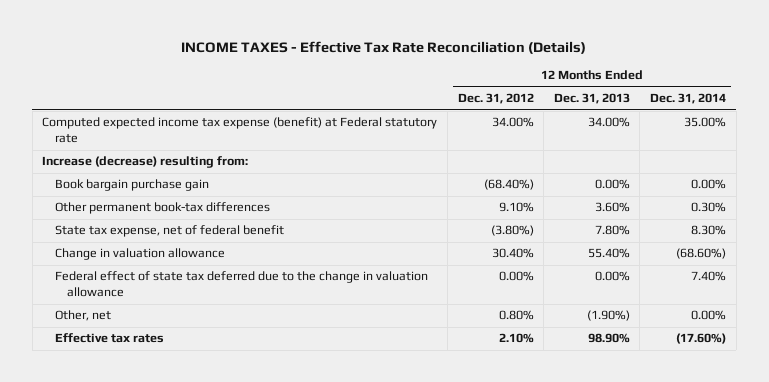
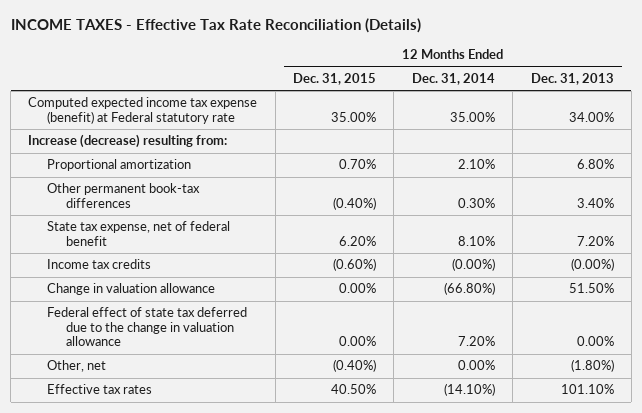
- | 12 Months Ended Dec. 31, 2012 | 12 Months Ended Dec. 31, 2013 | 12 Months Ended Dec. 31, 2014
+ | 12 Months Ended Dec. 31, 2015 | 12 Months Ended Dec. 31, 2014 | 12 Months Ended Dec. 31, 2013
- Book bargain purchase gain | (68.40%) | 0.00% | 0.00%
- Other permanent book-tax differences | 9.10% | 3.60% | 0.30%
- State tax expense, net of federal benefit | (3.80%) | 7.80% | 8.30%
- Change in valuation allowance | 30.40% | 55.40% | (68.60%)
- Federal effect of state tax deferred due to the change in valuation allowance | 0.00% | 0.00% | 7.40%
- Other, net | 0.80% | (1.90%) | 0.00%
- Effective tax rates | 2.10% | 98.90% | (17.60%)
+ Proportional amortization | 0.70% | 2.10% | 6.80%
+ Other permanent book-tax differences | (0.40%) | 0.30% | 3.40%
+ State tax expense, net of federal benefit | 6.20% | 8.10% | 7.20%
+ Income tax credits | (0.60%) | (0.00%) | (0.00%)
+ Change in valuation allowance | 0.00% | (66.80%) | 51.50%
+ Federal effect of state tax deferred due to the change in valuation allowance | 0.00% | 7.20% | 0.00%
+ Other, net | (0.40%) | 0.00% | (1.80%)
+ Effective tax rates | 40.50% | (14.10%) | 101.10%

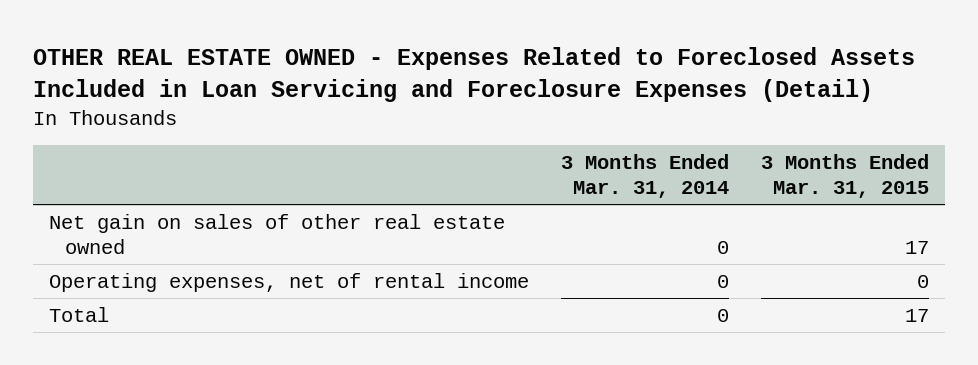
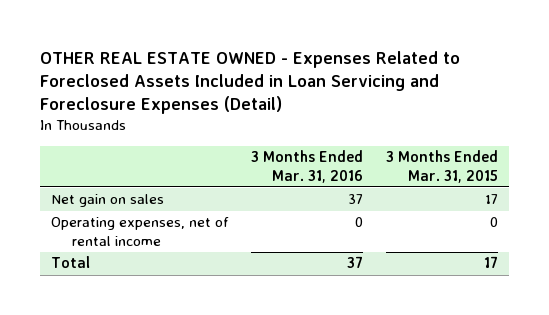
- | 3 Months Ended Mar. 31, 2014 | 3 Months Ended Mar. 31, 2015
+ | 3 Months Ended Mar. 31, 2016 | 3 Months Ended Mar. 31, 2015
- Net gain on sales of other real estate owned | 0 | 17
+ Net gain on sales | 37 | 17

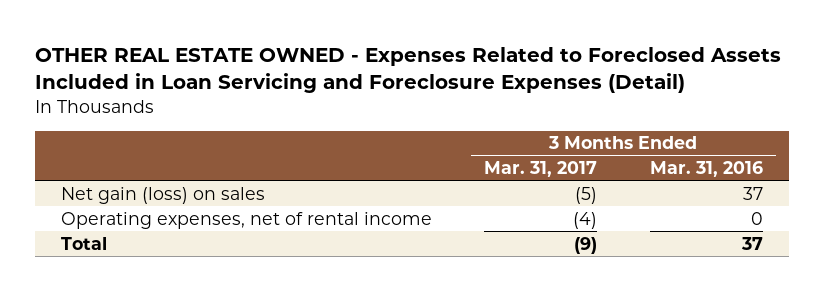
- | 3 Months Ended Mar. 31, 2016 | 3 Months Ended Mar. 31, 2015
+ | 3 Months Ended Mar. 31, 2017 | 3 Months Ended Mar. 31, 2016
- Net gain on sales | 37 | 17
+ Net gain (loss) on sales | (5) | 37

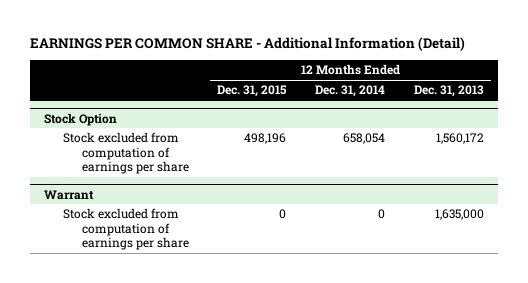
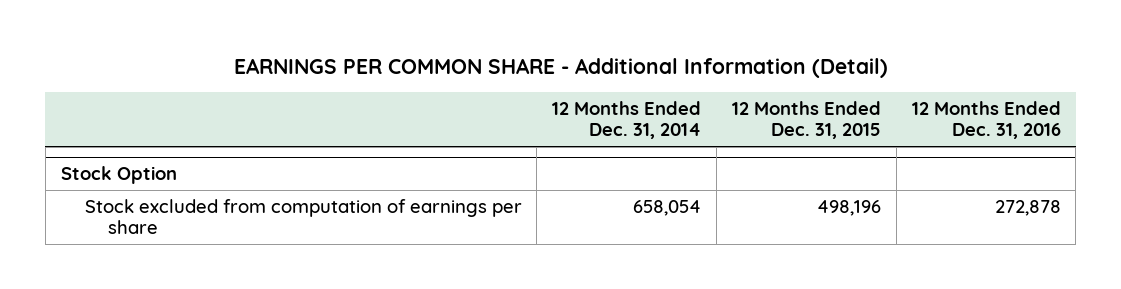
- | 12 Months Ended Dec. 31, 2015 | 12 Months Ended Dec. 31, 2014 | 12 Months Ended Dec. 31, 2013
+ | 12 Months Ended Dec. 31, 2014 | 12 Months Ended Dec. 31, 2015 | 12 Months Ended Dec. 31, 2016
- Warrant
- Stock excluded from computation of earnings per share | 0 | 0 | 1,635,000

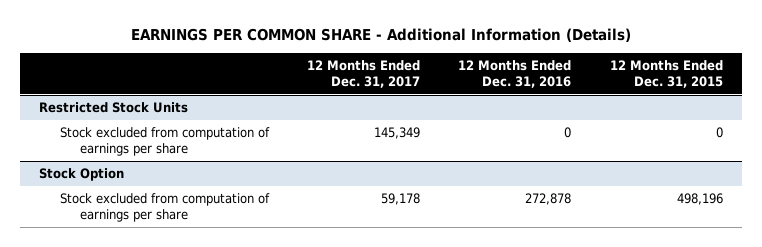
- EARNINGS PER COMMON SHARE - Additional Information (Detail)
+ EARNINGS PER COMMON SHARE - Additional Information (Details)
- | 12 Months Ended Dec. 31, 2014 | 12 Months Ended Dec. 31, 2015 | 12 Months Ended Dec. 31, 2016
+ | 12 Months Ended Dec. 31, 2017 | 12 Months Ended Dec. 31, 2016 | 12 Months Ended Dec. 31, 2015
+ Restricted Stock Units
+ Stock excluded from computation of earnings per share | 145,349 | 0 | 0

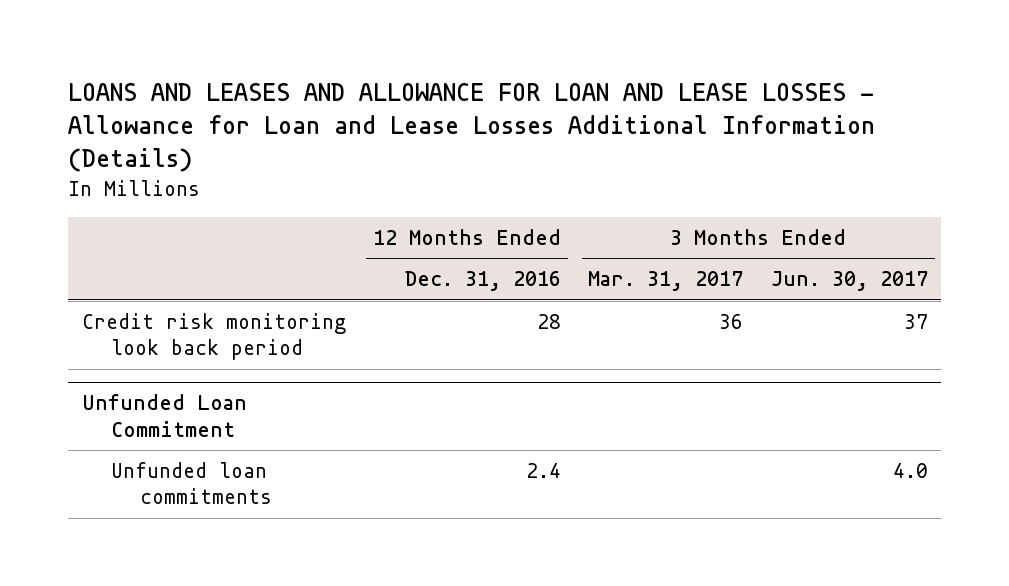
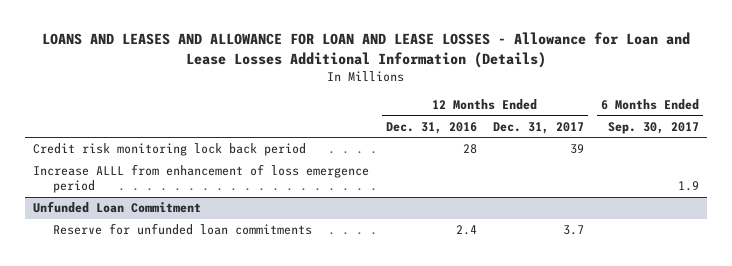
- | 12 Months Ended Dec. 31, 2016 | 3 Months Ended Mar. 31, 2017 | 3 Months Ended Jun. 30, 2017
+ | 12 Months Ended Dec. 31, 2016 | 12 Months Ended Dec. 31, 2017 | 6 Months Ended Sep. 30, 2017
- Credit risk monitoring look back period | 28 | 36 | 37
+ Credit risk monitoring lock back period | 28 | 39 |
+ Increase ALLL from enhancement of loss emergence period | | | 1.9
@ Unfunded Loan Commitment
- Unfunded loan commitments | 2.4 | | 4.0
+ Reserve for unfunded loan commitments | 2.4 | 3.7 |

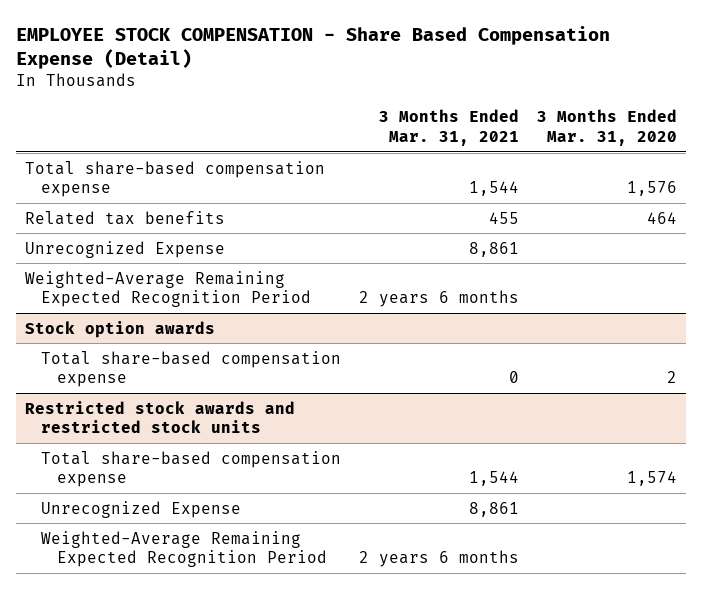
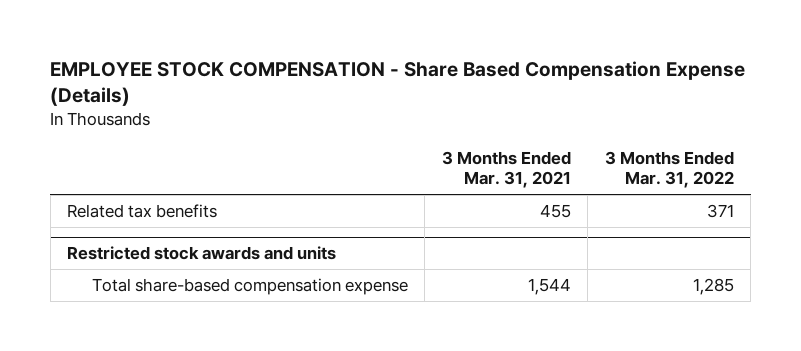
- EMPLOYEE STOCK COMPENSATION - Share Based Compensation Expense (Detail)
+ EMPLOYEE STOCK COMPENSATION - Share Based Compensation Expense (Details)
- | 3 Months Ended Mar. 31, 2021 | 3 Months Ended Mar. 31, 2020
+ | 3 Months Ended Mar. 31, 2021 | 3 Months Ended Mar. 31, 2022
- Total share-based compensation expense | 1,544 | 1,576
- Unrecognized Expense | 8,861 |
- Weighted-Average Remaining Expected Recognition Period | 2 years 6 months |
- Stock option awards
- Total share-based compensation expense | 0 | 2
- Restricted stock awards and restricted stock units
+ Restricted stock awards and units
- Unrecognized Expense | 8,861 |
- Weighted-Average Remaining Expected Recognition Period | 2 years 6 months |

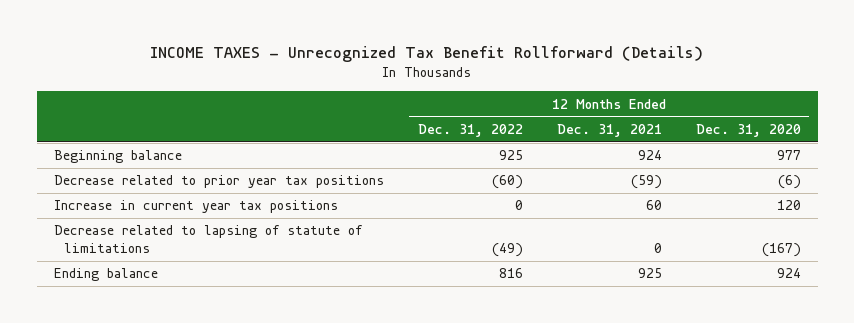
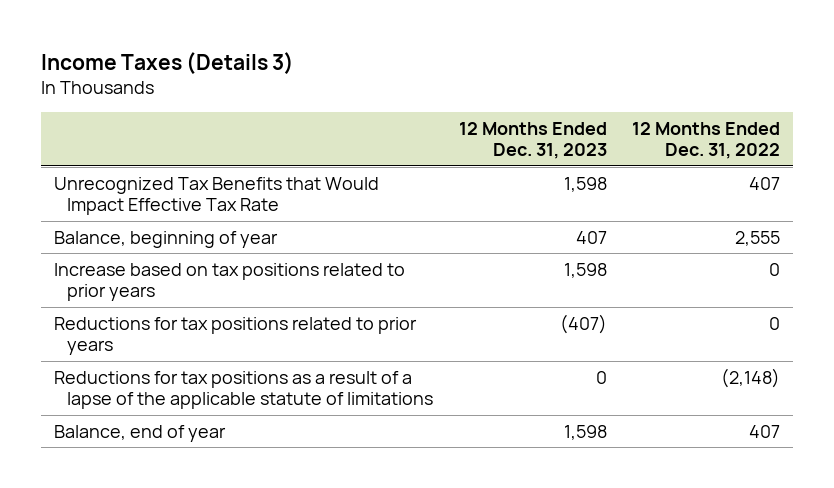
- INCOME TAXES - Unrecognized Tax Benefit Rollforward (Details)
+ Income Taxes (Details 3)
- | 12 Months Ended Dec. 31, 2022 | 12 Months Ended Dec. 31, 2021 | 12 Months Ended Dec. 31, 2020
+ | 12 Months Ended Dec. 31, 2023 | 12 Months Ended Dec. 31, 2022
- Beginning balance | 925 | 924 | 977
- Decrease related to prior year tax positions | (60) | (59) | (6)
- Increase in current year tax positions | 0 | 60 | 120
- Decrease related to lapsing of statute of limitations | (49) | 0 | (167)
- Ending balance | 816 | 925 | 924
+ Unrecognized Tax Benefits that Would Impact Effective Tax Rate | 1,598 | 407
+ Balance, beginning of year | 407 | 2,555
+ Increase based on tax positions related to prior years | 1,598 | 0
+ Reductions for tax positions related to prior years | (407) | 0
+ Reductions for tax positions as a result of a lapse of the applicable statute of limitations | 0 | (2,148)
+ Balance, end of year | 1,598 | 407

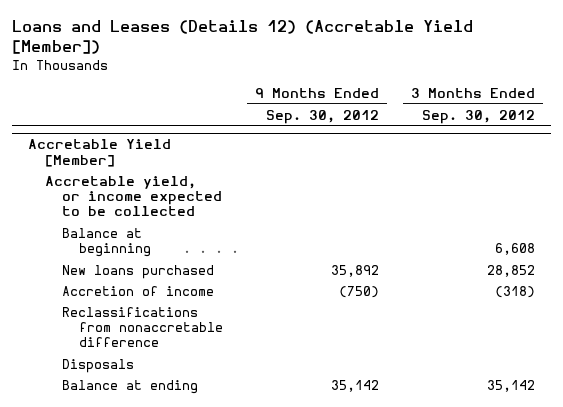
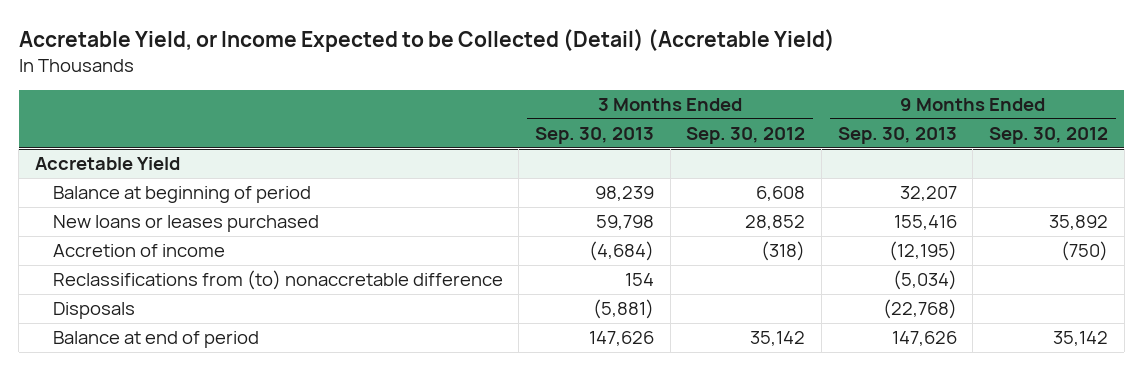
- Loans and Leases (Details 12) (Accretable Yield [Member])
+ Accretable Yield, or Income Expected to be Collected (Detail) (Accretable Yield)
- | 9 Months Ended Sep. 30, 2012 | 3 Months Ended Sep. 30, 2012
+ | 3 Months Ended Sep. 30, 2013 | 3 Months Ended Sep. 30, 2012 | 9 Months Ended Sep. 30, 2013 | 9 Months Ended Sep. 30, 2012
- Accretable Yield [Member]
- Accretable yield, or income expected to be collected
- Balance at beginning | | 6,608
- New loans purchased | 35,892 | 28,852
+ Accretable Yield
+ Balance at beginning of period | 98,239 | 6,608 | 32,207 |
+ New loans or leases purchased | 59,798 | 28,852 | 155,416 | 35,892
- Reclassifications from nonaccretable difference
+ Reclassifications from (to) nonaccretable difference | 154 | | (5,034) |
- Balance at ending | 35,142 | 35,142
+ Balance at end of period | 147,626 | 35,142 | 147,626 | 35,142

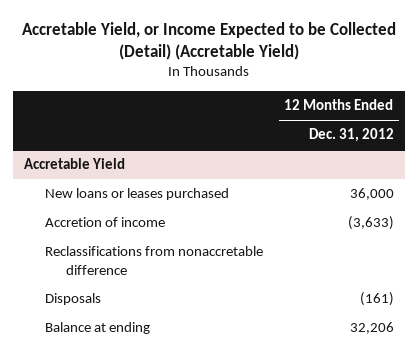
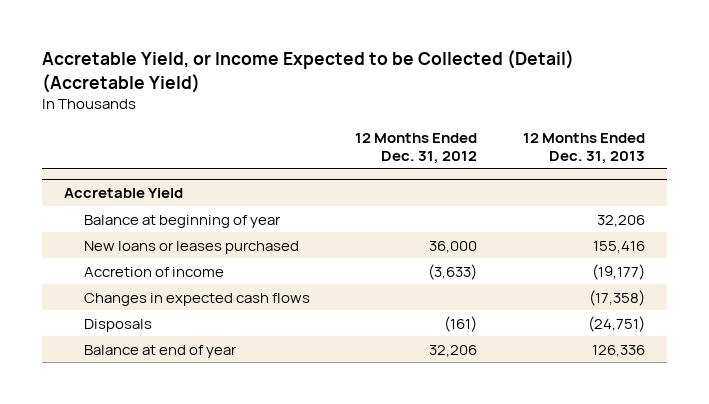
- | 12 Months Ended Dec. 31, 2012
+ | 12 Months Ended Dec. 31, 2012 | 12 Months Ended Dec. 31, 2013
@ Accretable Yield
+ Balance at beginning of year | | 32,206
- Reclassifications from nonaccretable difference
+ Changes in expected cash flows | | (17,358)
- Balance at ending | 32,206
+ Balance at end of year | 32,206 | 126,336

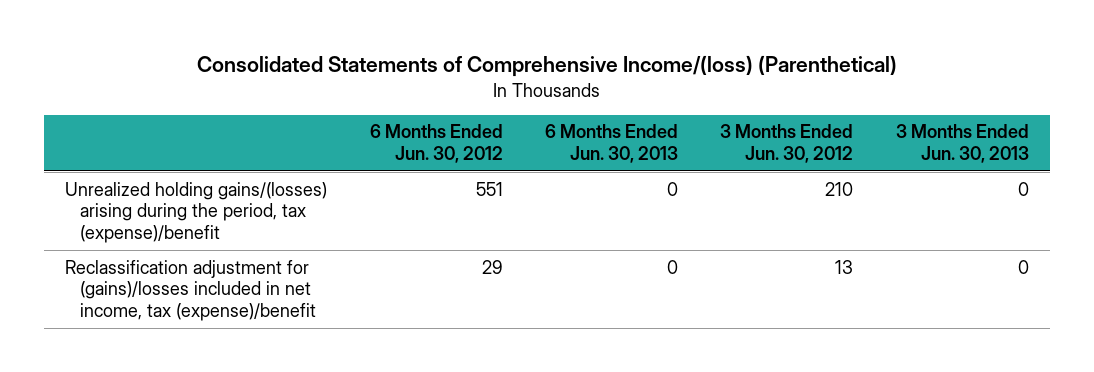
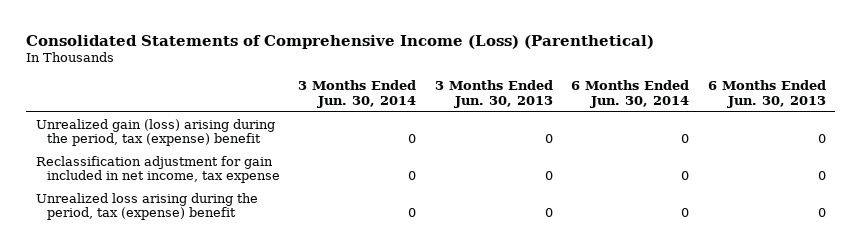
- Consolidated Statements of Comprehensive Income/(loss) (Parenthetical)
+ Consolidated Statements of Comprehensive Income (Loss) (Parenthetical)
- | 6 Months Ended Jun. 30, 2012 | 6 Months Ended Jun. 30, 2013 | 3 Months Ended Jun. 30, 2012 | 3 Months Ended Jun. 30, 2013
+ | 3 Months Ended Jun. 30, 2014 | 3 Months Ended Jun. 30, 2013 | 6 Months Ended Jun. 30, 2014 | 6 Months Ended Jun. 30, 2013
- Unrealized holding gains/(losses) arising during the period, tax (expense)/benefit | 551 | 0 | 210 | 0
- Reclassification adjustment for (gains)/losses included in net income, tax (expense)/benefit | 29 | 0 | 13 | 0
+ Unrealized gain (loss) arising during the period, tax (expense) benefit | 0 | 0 | 0 | 0
+ Reclassification adjustment for gain included in net income, tax expense | 0 | 0 | 0 | 0
+ Unrealized loss arising during the period, tax (expense) benefit | 0 | 0 | 0 | 0

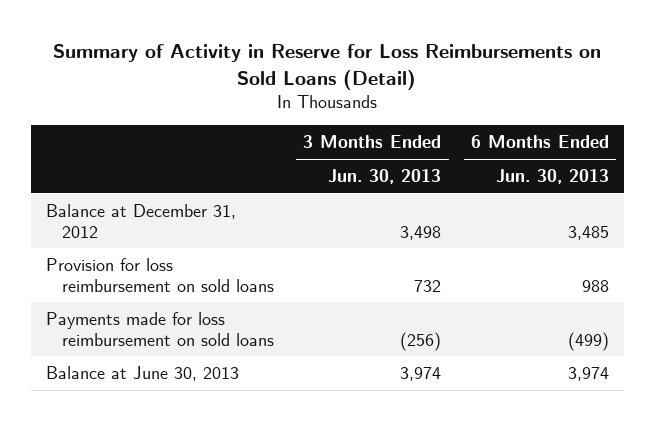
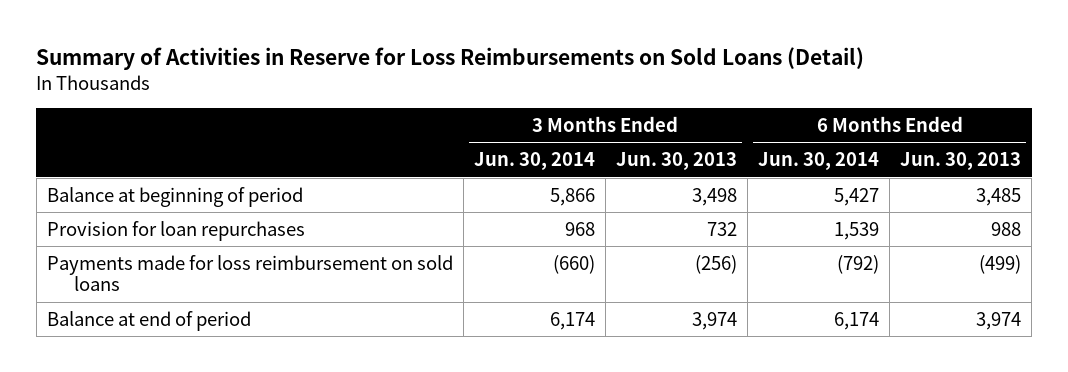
- Summary of Activity in Reserve for Loss Reimbursements on Sold Loans (Detail)
+ Summary of Activities in Reserve for Loss Reimbursements on Sold Loans (Detail)
- | 3 Months Ended Jun. 30, 2013 | 6 Months Ended Jun. 30, 2013
+ | 3 Months Ended Jun. 30, 2014 | 3 Months Ended Jun. 30, 2013 | 6 Months Ended Jun. 30, 2014 | 6 Months Ended Jun. 30, 2013
- Balance at December 31, 2012 | 3,498 | 3,485
- Provision for loss reimbursement on sold loans | 732 | 988
+ Balance at beginning of period | 5,866 | 3,498 | 5,427 | 3,485
+ Provision for loan repurchases | 968 | 732 | 1,539 | 988
- Balance at June 30, 2013 | 3,974 | 3,974
+ Balance at end of period | 6,174 | 3,974 | 6,174 | 3,974

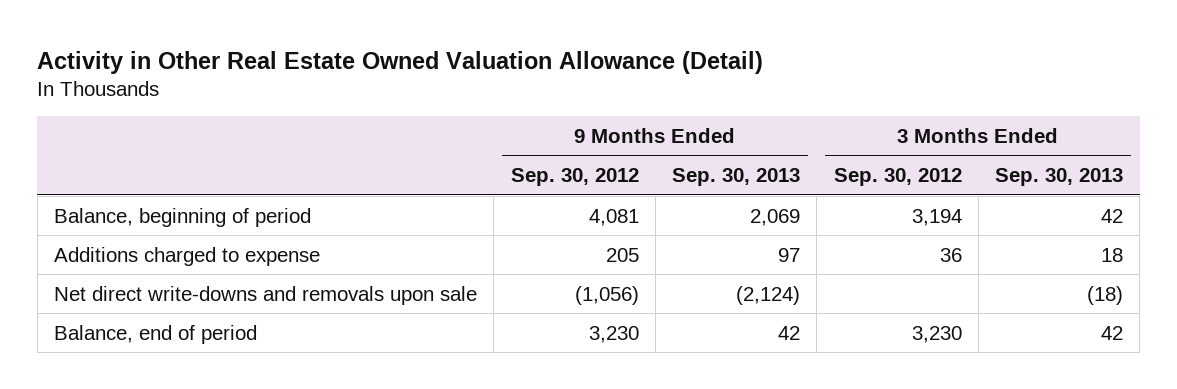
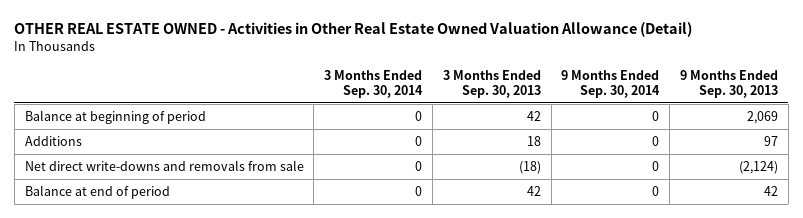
- Activity in Other Real Estate Owned Valuation Allowance (Detail)
+ OTHER REAL ESTATE OWNED - Activities in Other Real Estate Owned Valuation Allowance (Detail)
- | 9 Months Ended Sep. 30, 2012 | 9 Months Ended Sep. 30, 2013 | 3 Months Ended Sep. 30, 2012 | 3 Months Ended Sep. 30, 2013
+ | 3 Months Ended Sep. 30, 2014 | 3 Months Ended Sep. 30, 2013 | 9 Months Ended Sep. 30, 2014 | 9 Months Ended Sep. 30, 2013
- Balance, beginning of period | 4,081 | 2,069 | 3,194 | 42
- Additions charged to expense | 205 | 97 | 36 | 18
- Net direct write-downs and removals upon sale | (1,056) | (2,124) | | (18)
- Balance, end of period | 3,230 | 42 | 3,230 | 42
+ Balance at beginning of period | 0 | 42 | 0 | 2,069
+ Additions | 0 | 18 | 0 | 97
+ Net direct write-downs and removals from sale | 0 | (18) | 0 | (2,124)
+ Balance at end of period | 0 | 42 | 0 | 42

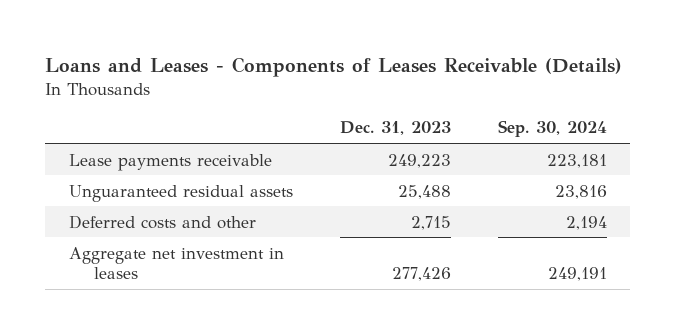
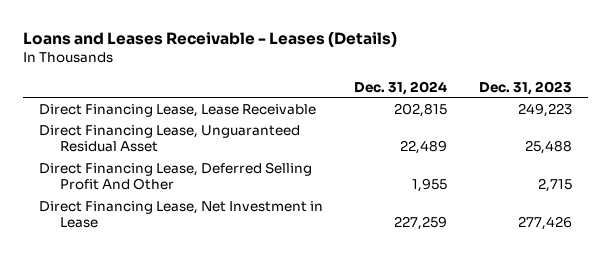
- Loans and Leases - Components of Leases Receivable (Details)
+ Loans and Leases Receivable - Leases (Details)
- | Dec. 31, 2023 | Sep. 30, 2024
+ | Dec. 31, 2024 | Dec. 31, 2023
- Lease payments receivable | 249,223 | 223,181
- Unguaranteed residual assets | 25,488 | 23,816
- Deferred costs and other | 2,715 | 2,194
- Aggregate net investment in leases | 277,426 | 249,191
+ Direct Financing Lease, Lease Receivable | 202,815 | 249,223
+ Direct Financing Lease, Unguaranteed Residual Asset | 22,489 | 25,488
+ Direct Financing Lease, Deferred Selling Profit And Other | 1,955 | 2,715
+ Direct Financing Lease, Net Investment in Lease | 227,259 | 277,426

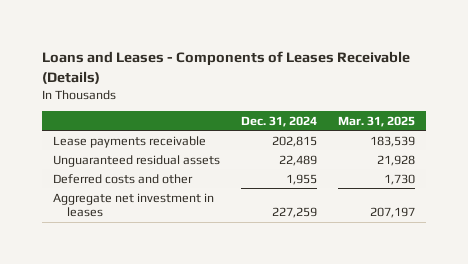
- Loans and Leases Receivable - Leases (Details)
+ Loans and Leases - Components of Leases Receivable (Details)
- | Dec. 31, 2024 | Dec. 31, 2023
+ | Dec. 31, 2024 | Mar. 31, 2025
- Direct Financing Lease, Lease Receivable | 202,815 | 249,223
- Direct Financing Lease, Unguaranteed Residual Asset | 22,489 | 25,488
- Direct Financing Lease, Deferred Selling Profit And Other | 1,955 | 2,715
- Direct Financing Lease, Net Investment in Lease | 227,259 | 277,426
+ Lease payments receivable | 202,815 | 183,539
+ Unguaranteed residual assets | 22,489 | 21,928
+ Deferred costs and other | 1,955 | 1,730
+ Aggregate net investment in leases | 227,259 | 207,197

